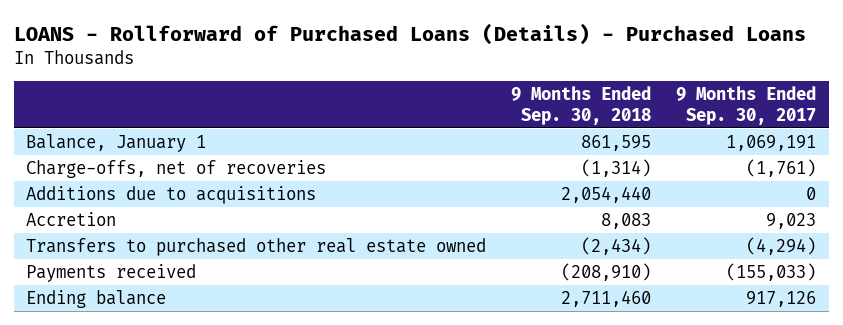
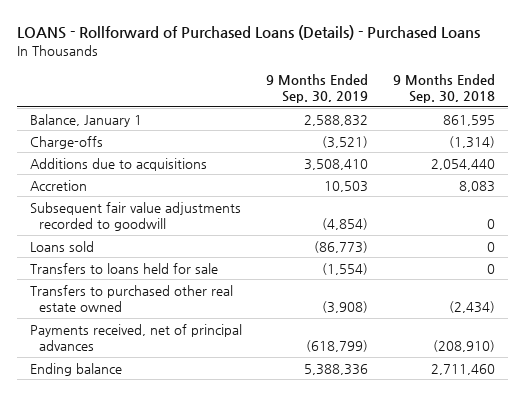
- | 9 Months Ended Sep. 30, 2018 | 9 Months Ended Sep. 30, 2017
+ | 9 Months Ended Sep. 30, 2019 | 9 Months Ended Sep. 30, 2018
- Charge-offs, net of recoveries | (1,314) | (1,761)
+ Charge-offs | (3,521) | (1,314)
+ Subsequent fair value adjustments recorded to goodwill | (4,854) | 0
+ Loans sold | (86,773) | 0
+ Transfers to loans held for sale | (1,554) | 0
- Payments received | (208,910) | (155,033)
+ Payments received, net of principal advances | (618,799) | (208,910)

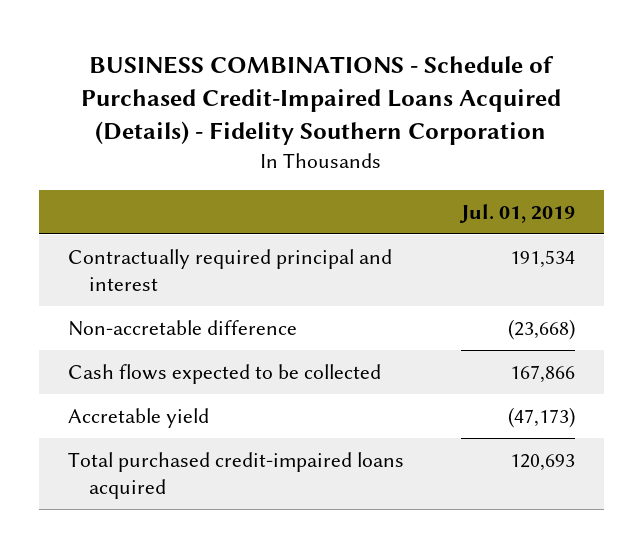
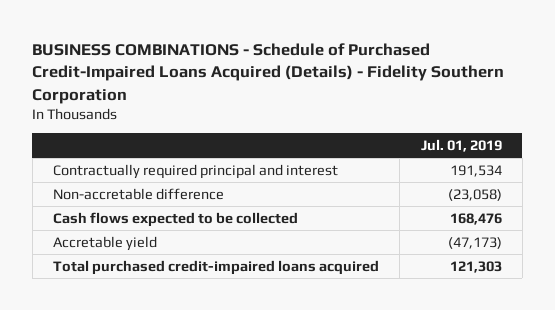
- Non-accretable difference | (23,668)
- Cash flows expected to be collected | 167,866
+ Non-accretable difference | (23,058)
+ Cash flows expected to be collected | 168,476
- Total purchased credit-impaired loans acquired | 120,693
+ Total purchased credit-impaired loans acquired | 121,303

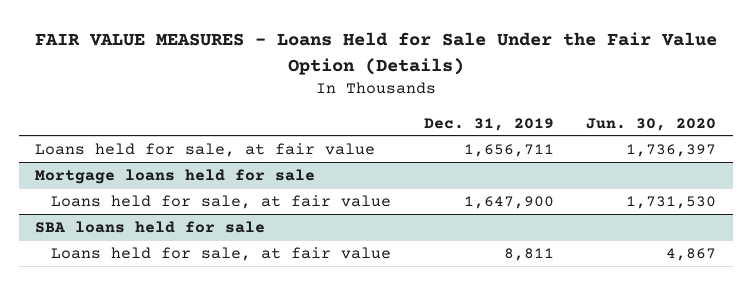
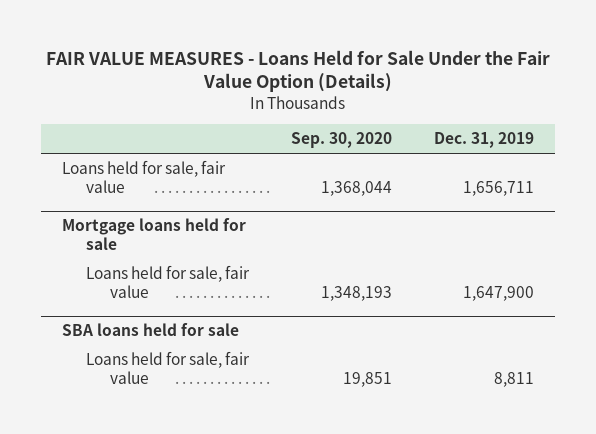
- | Dec. 31, 2019 | Jun. 30, 2020
+ | Sep. 30, 2020 | Dec. 31, 2019
- Loans held for sale, at fair value | 1,656,711 | 1,736,397
+ Loans held for sale, fair value | 1,368,044 | 1,656,711
@ Mortgage loans held for sale
- Loans held for sale, at fair value | 1,647,900 | 1,731,530
+ Loans held for sale, fair value | 1,348,193 | 1,647,900
@ SBA loans held for sale
- Loans held for sale, at fair value | 8,811 | 4,867
+ Loans held for sale, fair value | 19,851 | 8,811

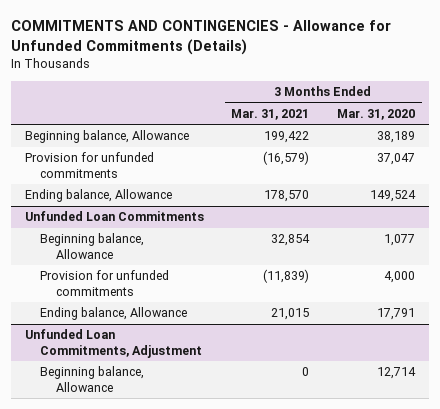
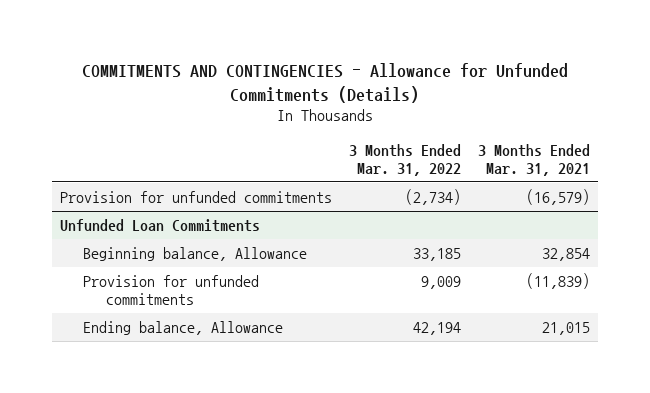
- | 3 Months Ended Mar. 31, 2021 | 3 Months Ended Mar. 31, 2020
+ | 3 Months Ended Mar. 31, 2022 | 3 Months Ended Mar. 31, 2021
- Beginning balance, Allowance | 199,422 | 38,189
- Ending balance, Allowance | 178,570 | 149,524
- Unfunded Loan Commitments, Adjustment
- Beginning balance, Allowance | 0 | 12,714

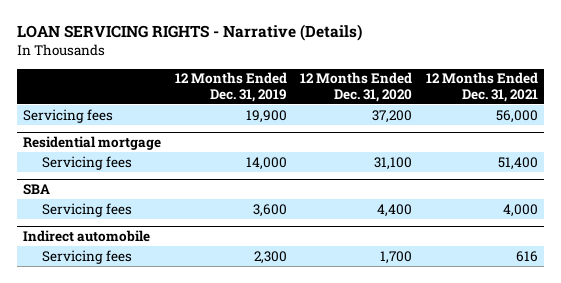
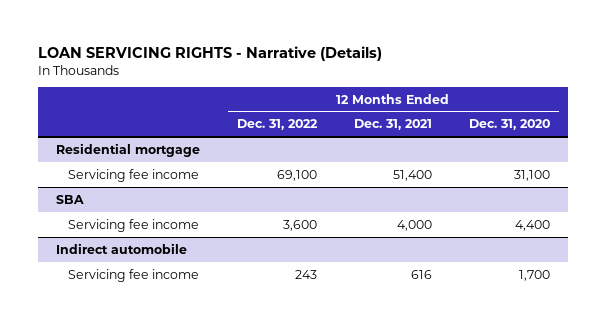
- | 12 Months Ended Dec. 31, 2019 | 12 Months Ended Dec. 31, 2020 | 12 Months Ended Dec. 31, 2021
+ | 12 Months Ended Dec. 31, 2022 | 12 Months Ended Dec. 31, 2021 | 12 Months Ended Dec. 31, 2020
- Servicing fees | 19,900 | 37,200 | 56,000
@ Residential mortgage
- Servicing fees | 14,000 | 31,100 | 51,400
+ Servicing fee income | 69,100 | 51,400 | 31,100
@ SBA
- Servicing fees | 3,600 | 4,400 | 4,000
+ Servicing fee income | 3,600 | 4,000 | 4,400
@ Indirect automobile
- Servicing fees | 2,300 | 1,700 | 616
+ Servicing fee income | 243 | 616 | 1,700

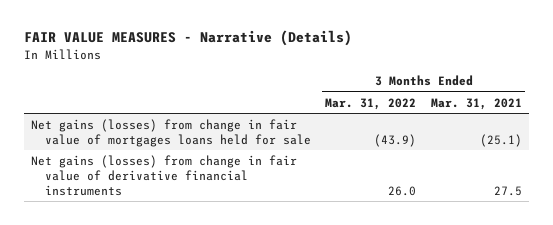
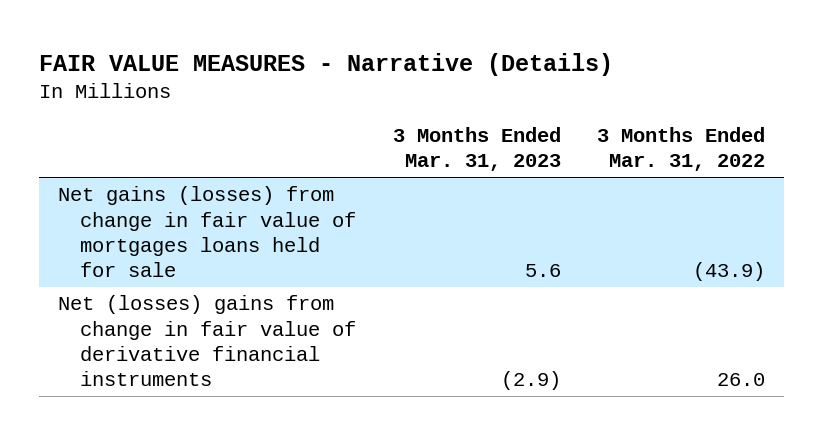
- | 3 Months Ended Mar. 31, 2022 | 3 Months Ended Mar. 31, 2021
+ | 3 Months Ended Mar. 31, 2023 | 3 Months Ended Mar. 31, 2022
- Net gains (losses) from change in fair value of derivative financial instruments | 26.0 | 27.5
+ Net (losses) gains from change in fair value of derivative financial instruments | (2.9) | 26.0

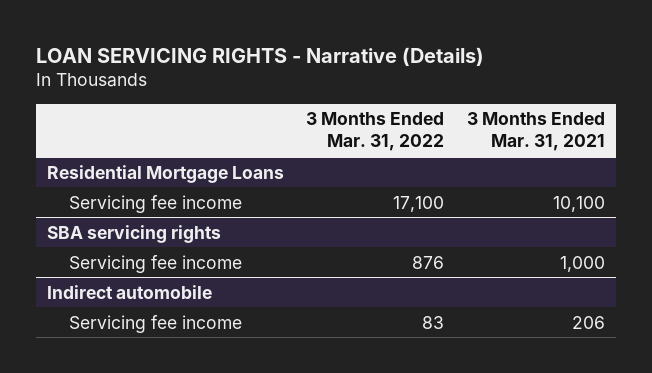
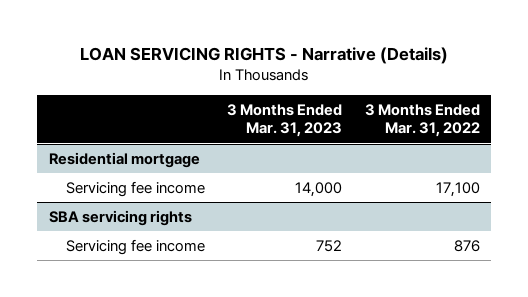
- | 3 Months Ended Mar. 31, 2022 | 3 Months Ended Mar. 31, 2021
+ | 3 Months Ended Mar. 31, 2023 | 3 Months Ended Mar. 31, 2022
- Residential Mortgage Loans
+ Residential mortgage
- Indirect automobile
- Servicing fee income | 83 | 206

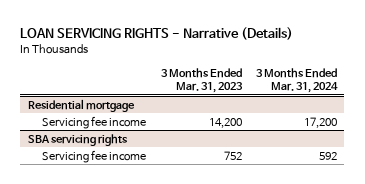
- | 3 Months Ended Mar. 31, 2023 | 3 Months Ended Mar. 31, 2022
+ | 3 Months Ended Mar. 31, 2023 | 3 Months Ended Mar. 31, 2024
@ Residential mortgage
- Servicing fee income | 14,000 | 17,100
+ Servicing fee income | 14,200 | 17,200

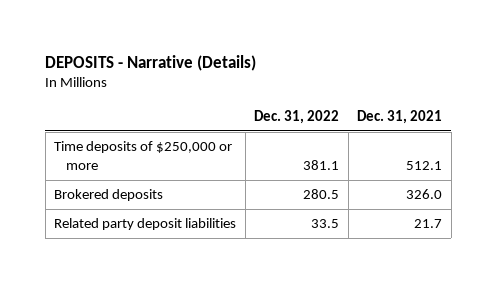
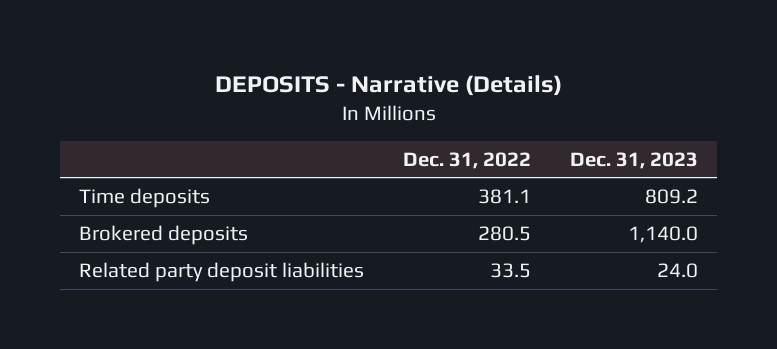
- | Dec. 31, 2022 | Dec. 31, 2021
+ | Dec. 31, 2022 | Dec. 31, 2023
- Time deposits of $250,000 or more | 381.1 | 512.1
+ Time deposits | 381.1 | 809.2

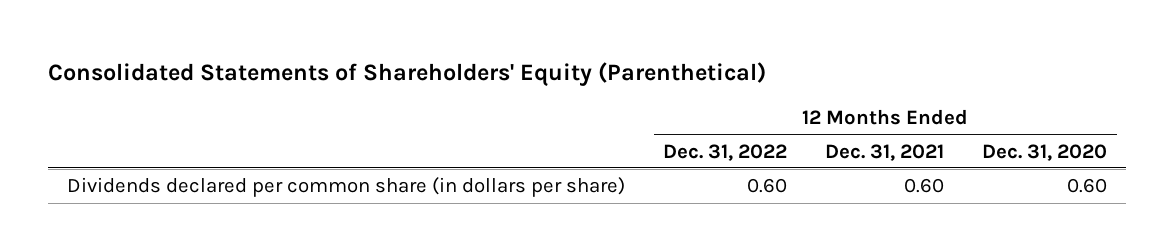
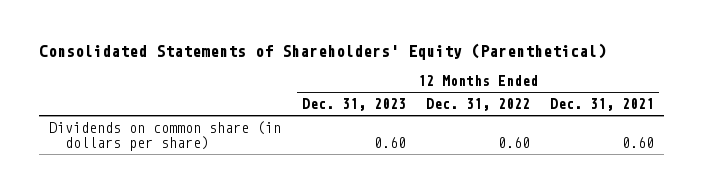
- | 12 Months Ended Dec. 31, 2022 | 12 Months Ended Dec. 31, 2021 | 12 Months Ended Dec. 31, 2020
+ | 12 Months Ended Dec. 31, 2023 | 12 Months Ended Dec. 31, 2022 | 12 Months Ended Dec. 31, 2021
- Dividends declared per common share (in dollars per share) | 0.60 | 0.60 | 0.60
+ Dividends on common share (in dollars per share) | 0.60 | 0.60 | 0.60

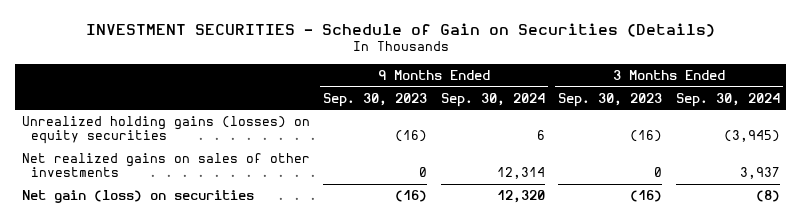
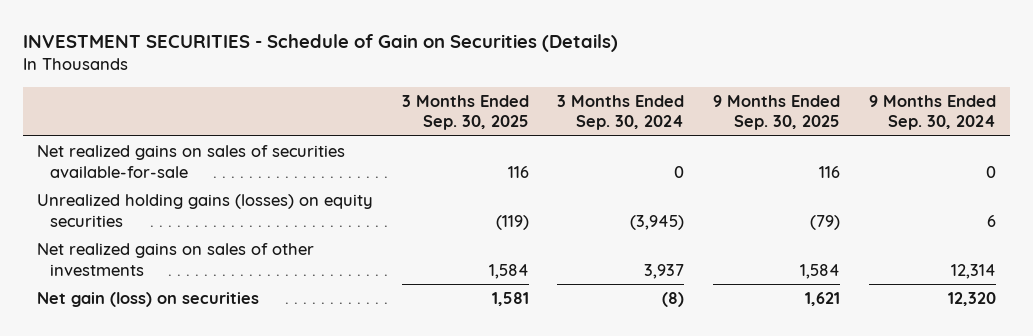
- | 9 Months Ended Sep. 30, 2023 | 9 Months Ended Sep. 30, 2024 | 3 Months Ended Sep. 30, 2023 | 3 Months Ended Sep. 30, 2024
+ | 3 Months Ended Sep. 30, 2025 | 3 Months Ended Sep. 30, 2024 | 9 Months Ended Sep. 30, 2025 | 9 Months Ended Sep. 30, 2024
+ Net realized gains on sales of securities available-for-sale | 116 | 0 | 116 | 0

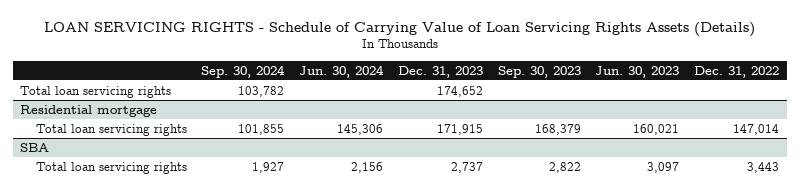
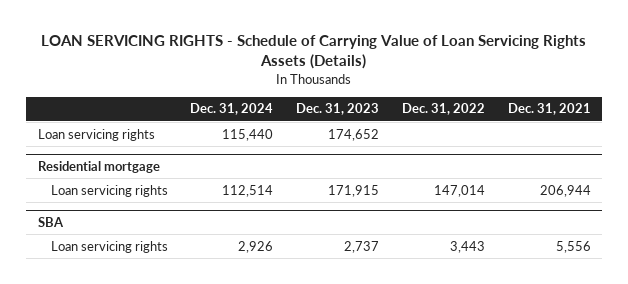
- | Sep. 30, 2024 | Jun. 30, 2024 | Dec. 31, 2023 | Sep. 30, 2023 | Jun. 30, 2023 | Dec. 31, 2022
+ | Dec. 31, 2024 | Dec. 31, 2023 | Dec. 31, 2022 | Dec. 31, 2021
- Total loan servicing rights | 103,782 | | 174,652 | | |
+ Loan servicing rights | 115,440 | 174,652 | |
@ Residential mortgage
- Total loan servicing rights | 101,855 | 145,306 | 171,915 | 168,379 | 160,021 | 147,014
+ Loan servicing rights | 112,514 | 171,915 | 147,014 | 206,944
@ SBA
- Total loan servicing rights | 1,927 | 2,156 | 2,737 | 2,822 | 3,097 | 3,443
+ Loan servicing rights | 2,926 | 2,737 | 3,443 | 5,556

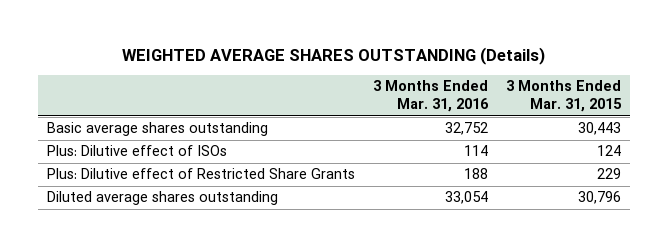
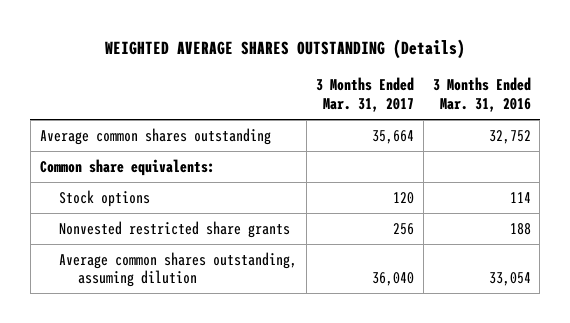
- | 3 Months Ended Mar. 31, 2016 | 3 Months Ended Mar. 31, 2015
+ | 3 Months Ended Mar. 31, 2017 | 3 Months Ended Mar. 31, 2016
- Basic average shares outstanding | 32,752 | 30,443
- Plus: Dilutive effect of ISOs | 114 | 124
- Plus: Dilutive effect of Restricted Share Grants | 188 | 229
- Diluted average shares outstanding | 33,054 | 30,796
+ Average common shares outstanding | 35,664 | 32,752
+ Common share equivalents:
+ Stock options | 120 | 114
+ Nonvested restricted share grants | 256 | 188
+ Average common shares outstanding, assuming dilution | 36,040 | 33,054

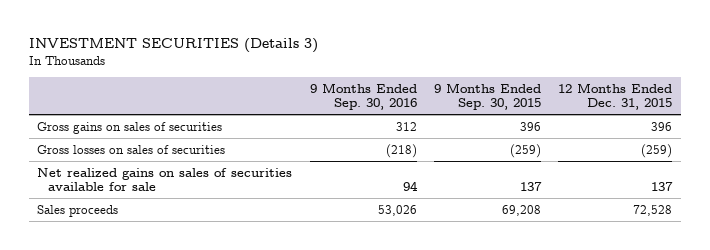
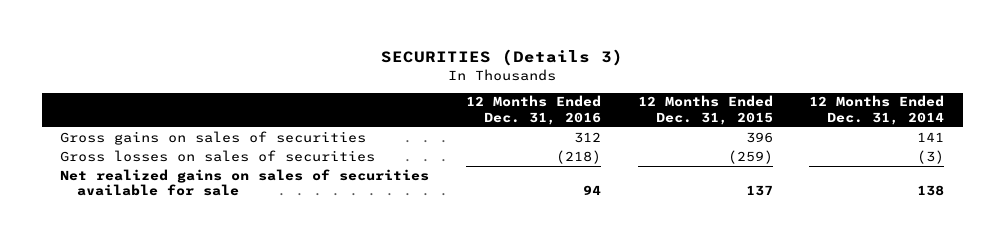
- INVESTMENT SECURITIES (Details 3)
+ SECURITIES (Details 3)
- | 9 Months Ended Sep. 30, 2016 | 9 Months Ended Sep. 30, 2015 | 12 Months Ended Dec. 31, 2015
+ | 12 Months Ended Dec. 31, 2016 | 12 Months Ended Dec. 31, 2015 | 12 Months Ended Dec. 31, 2014
- Sales proceeds | 53,026 | 69,208 | 72,528

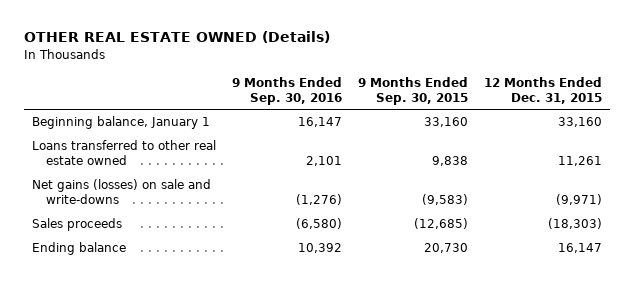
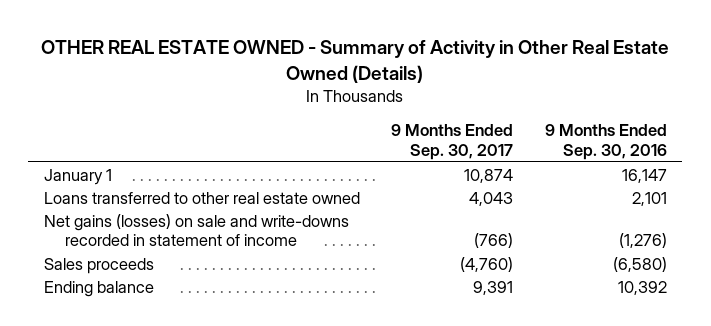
- OTHER REAL ESTATE OWNED (Details)
+ OTHER REAL ESTATE OWNED - Summary of Activity in Other Real Estate Owned (Details)
- | 9 Months Ended Sep. 30, 2016 | 9 Months Ended Sep. 30, 2015 | 12 Months Ended Dec. 31, 2015
+ | 9 Months Ended Sep. 30, 2017 | 9 Months Ended Sep. 30, 2016
- Beginning balance, January 1 | 16,147 | 33,160 | 33,160
+ January 1 | 10,874 | 16,147
- Net gains (losses) on sale and write-downs | (1,276) | (9,583) | (9,971)
+ Net gains (losses) on sale and write-downs recorded in statement of income | (766) | (1,276)

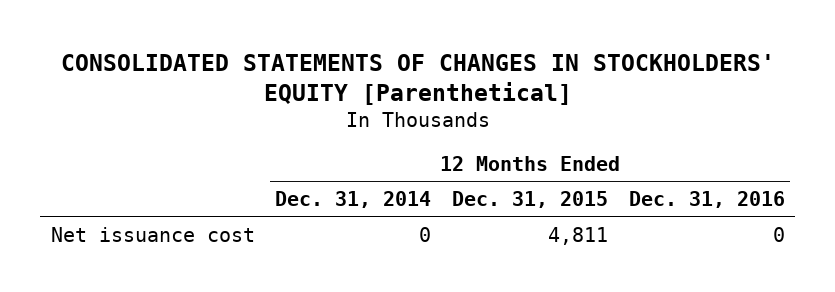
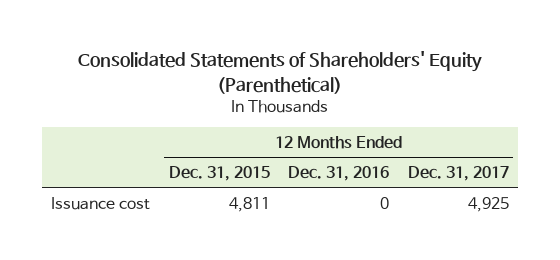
- CONSOLIDATED STATEMENTS OF CHANGES IN STOCKHOLDERS' EQUITY [Parenthetical]
+ Consolidated Statements of Shareholders' Equity (Parenthetical)
- | 12 Months Ended Dec. 31, 2014 | 12 Months Ended Dec. 31, 2015 | 12 Months Ended Dec. 31, 2016
+ | 12 Months Ended Dec. 31, 2015 | 12 Months Ended Dec. 31, 2016 | 12 Months Ended Dec. 31, 2017
- Net issuance cost | 0 | 4,811 | 0
+ Issuance cost | 4,811 | 0 | 4,925

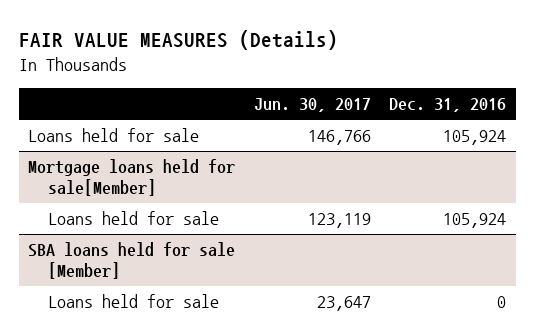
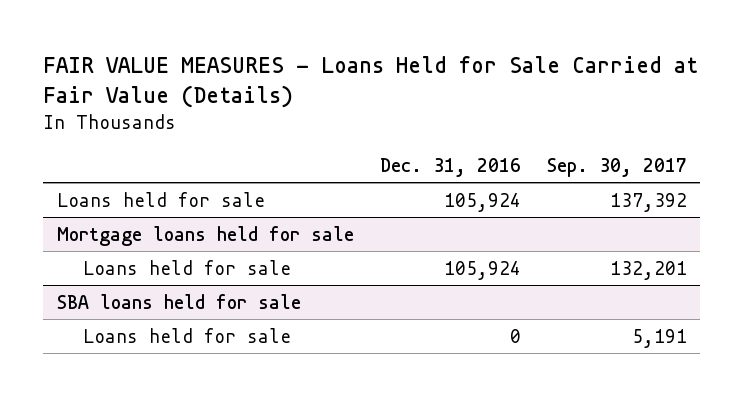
- FAIR VALUE MEASURES (Details)
+ FAIR VALUE MEASURES - Loans Held for Sale Carried at Fair Value (Details)
- | Jun. 30, 2017 | Dec. 31, 2016
+ | Dec. 31, 2016 | Sep. 30, 2017
- Mortgage loans held for sale[Member]
+ Mortgage loans held for sale
- SBA loans held for sale [Member]
+ SBA loans held for sale

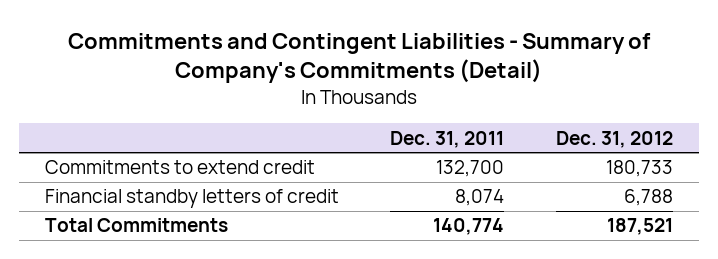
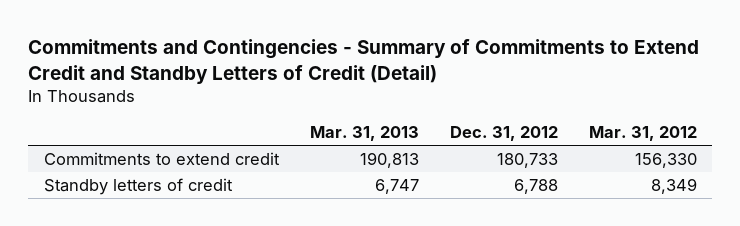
- Commitments and Contingent Liabilities - Summary of Company's Commitments (Detail)
+ Commitments and Contingencies - Summary of Commitments to Extend Credit and Standby Letters of Credit (Detail)
- | Dec. 31, 2011 | Dec. 31, 2012
+ | Mar. 31, 2013 | Dec. 31, 2012 | Mar. 31, 2012
- Financial standby letters of credit | 8,074 | 6,788
- Total Commitments | 140,774 | 187,521
+ Standby letters of credit | 6,747 | 6,788 | 8,349

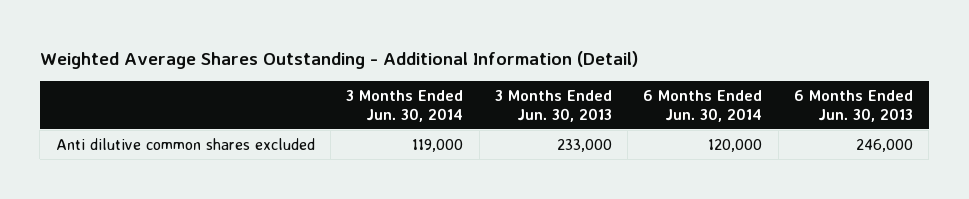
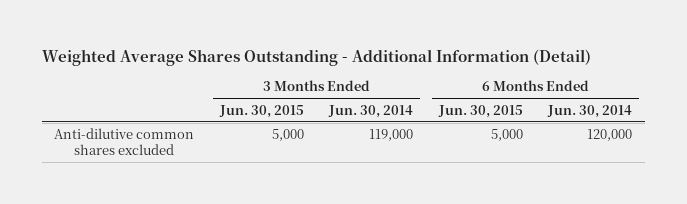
- | 3 Months Ended Jun. 30, 2014 | 3 Months Ended Jun. 30, 2013 | 6 Months Ended Jun. 30, 2014 | 6 Months Ended Jun. 30, 2013
+ | 3 Months Ended Jun. 30, 2015 | 3 Months Ended Jun. 30, 2014 | 6 Months Ended Jun. 30, 2015 | 6 Months Ended Jun. 30, 2014
- Anti dilutive common shares excluded | 119,000 | 233,000 | 120,000 | 246,000
+ Anti-dilutive common shares excluded | 5,000 | 119,000 | 5,000 | 120,000

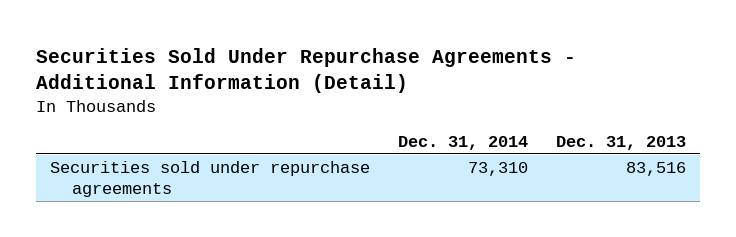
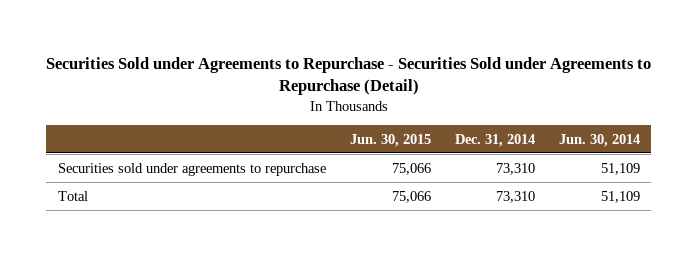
- Securities Sold Under Repurchase Agreements - Additional Information (Detail)
+ Securities Sold under Agreements to Repurchase - Securities Sold under Agreements to Repurchase (Detail)
- | Dec. 31, 2014 | Dec. 31, 2013
+ | Jun. 30, 2015 | Dec. 31, 2014 | Jun. 30, 2014
- Securities sold under repurchase agreements | 73,310 | 83,516
+ Securities sold under agreements to repurchase | 75,066 | 73,310 | 51,109
+ Total | 75,066 | 73,310 | 51,109

